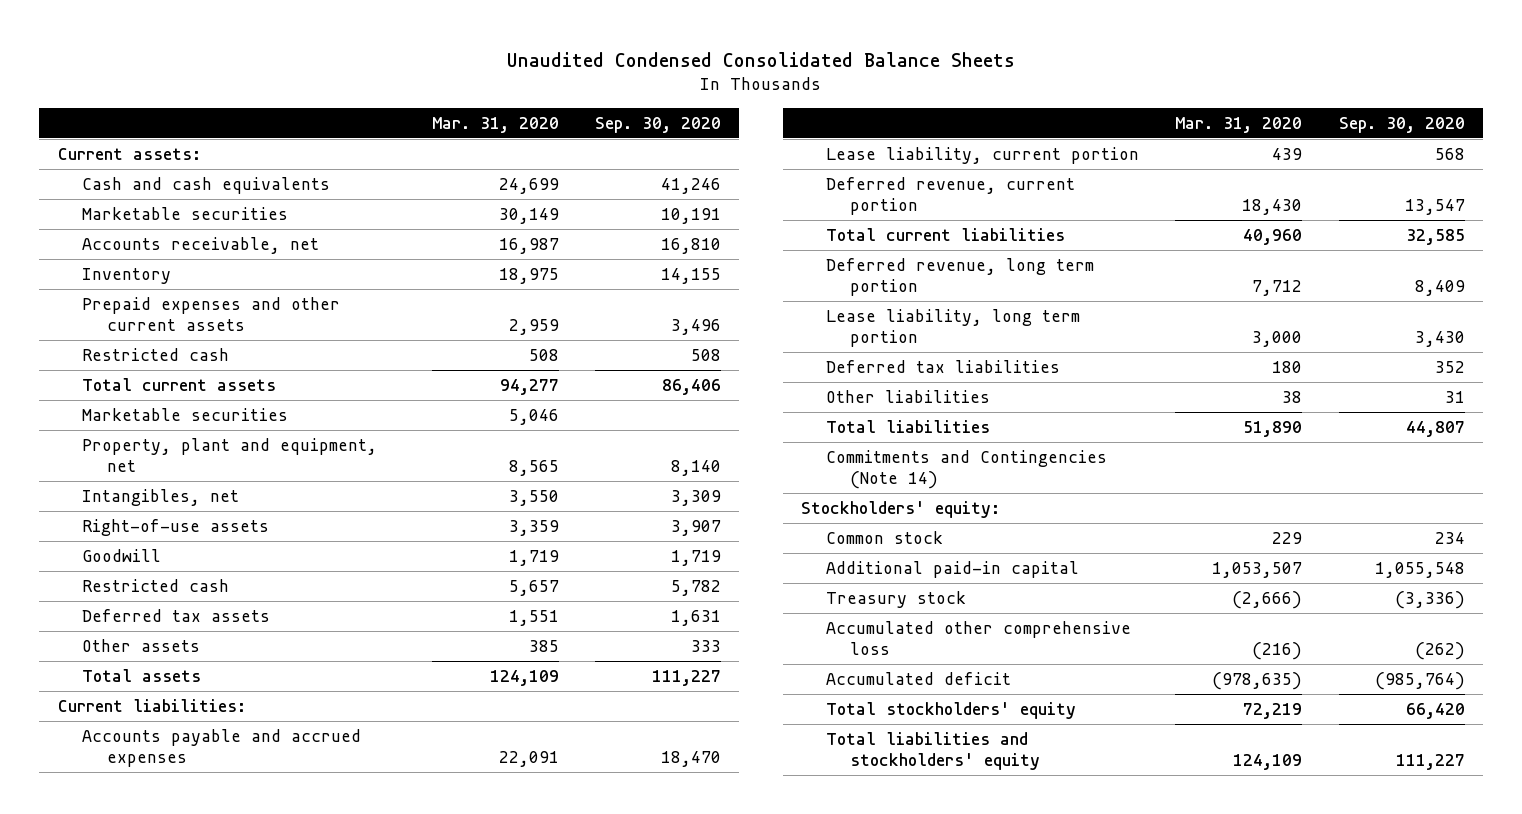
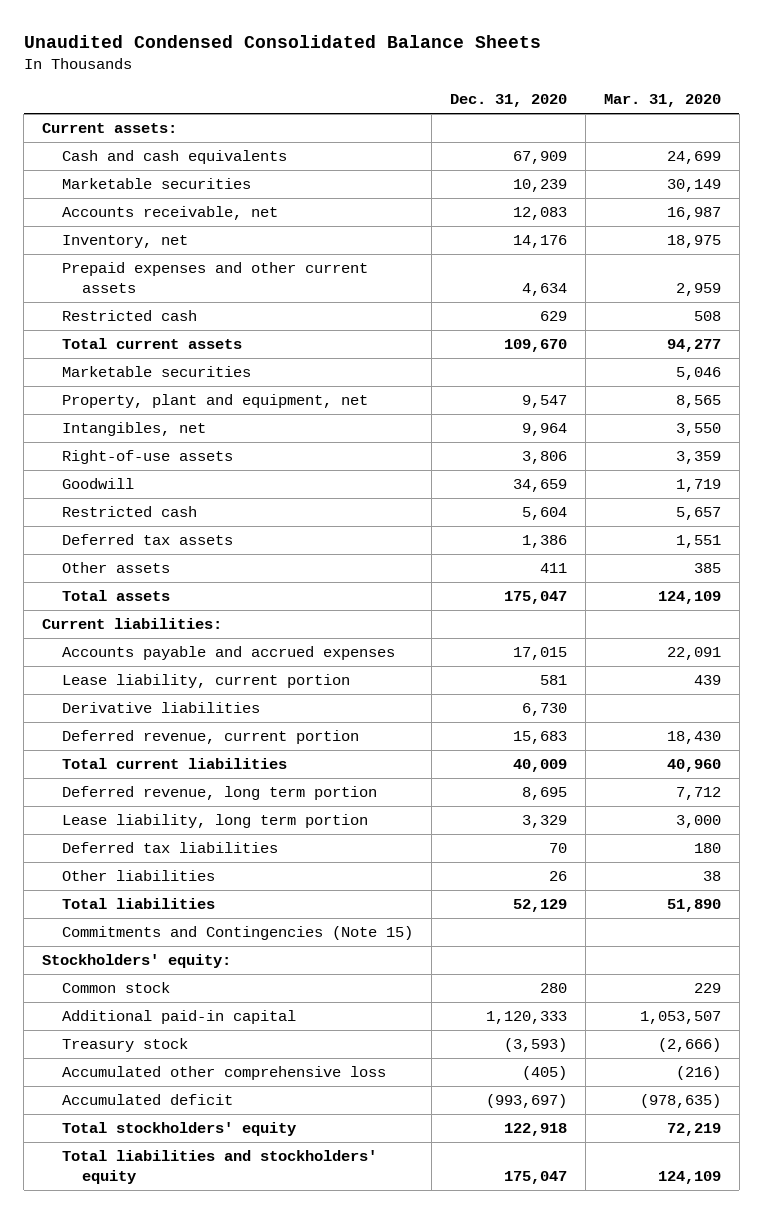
- | Mar. 31, 2020 | Sep. 30, 2020
+ | Dec. 31, 2020 | Mar. 31, 2020
- Inventory | 18,975 | 14,155
+ Inventory, net | 14,176 | 18,975
+ Derivative liabilities | 6,730 |
- Commitments and Contingencies (Note 14)
+ Commitments and Contingencies (Note 15)

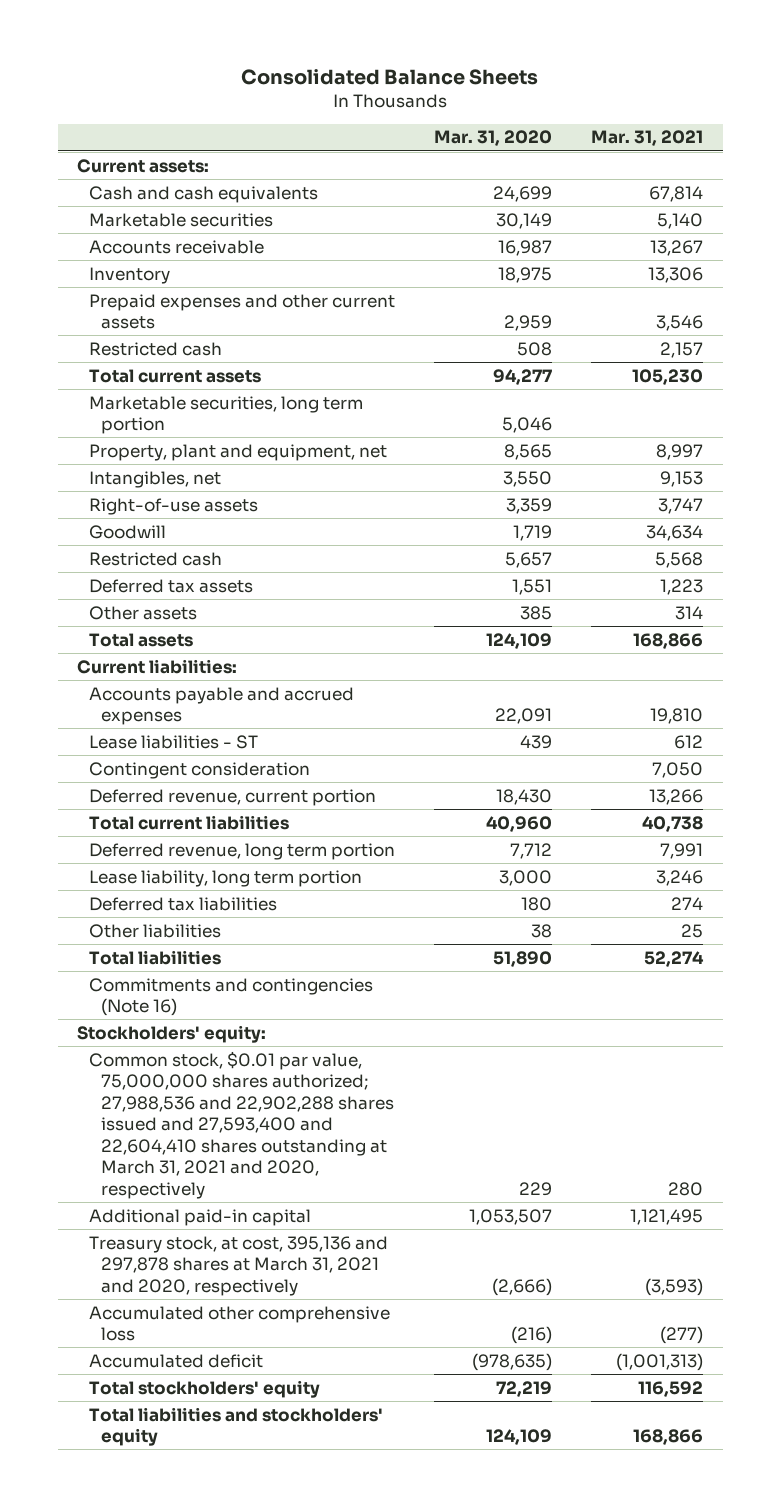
- Unaudited Condensed Consolidated Balance Sheets
+ Consolidated Balance Sheets
- | Dec. 31, 2020 | Mar. 31, 2020
+ | Mar. 31, 2020 | Mar. 31, 2021
- Accounts receivable, net | 12,083 | 16,987
- Inventory, net | 14,176 | 18,975
+ Accounts receivable | 16,987 | 13,267
+ Inventory | 18,975 | 13,306
- Marketable securities | | 5,046
+ Marketable securities, long term portion | 5,046 |
- Lease liability, current portion | 581 | 439
- Derivative liabilities | 6,730 |
+ Lease liabilities - ST | 439 | 612
+ Contingent consideration | | 7,050
- Commitments and Contingencies (Note 15)
+ Commitments and contingencies (Note 16)
- Common stock | 280 | 229
+ Common stock, $0.01 par value, 75,000,000 shares authorized; 27,988,536 and 22,902,288 shares issued and 27,593,400 and 22,604,410 shares outstanding at March 31, 2021 and 2020, respectively | 229 | 280
- Treasury stock | (3,593) | (2,666)
+ Treasury stock, at cost, 395,136 and 297,878 shares at March 31, 2021 and 2020, respectively | (2,666) | (3,593)

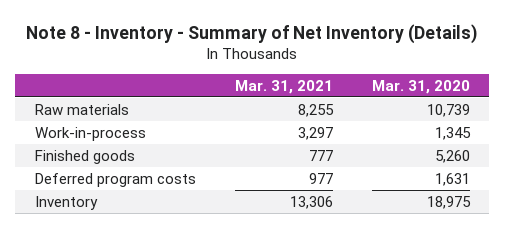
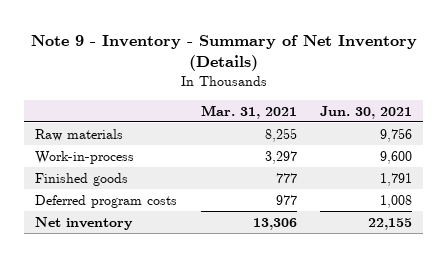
- Note 8 - Inventory - Summary of Net Inventory (Details)
+ Note 9 - Inventory - Summary of Net Inventory (Details)
- | Mar. 31, 2021 | Mar. 31, 2020
+ | Mar. 31, 2021 | Jun. 30, 2021
- Inventory | 13,306 | 18,975
+ Net inventory | 13,306 | 22,155

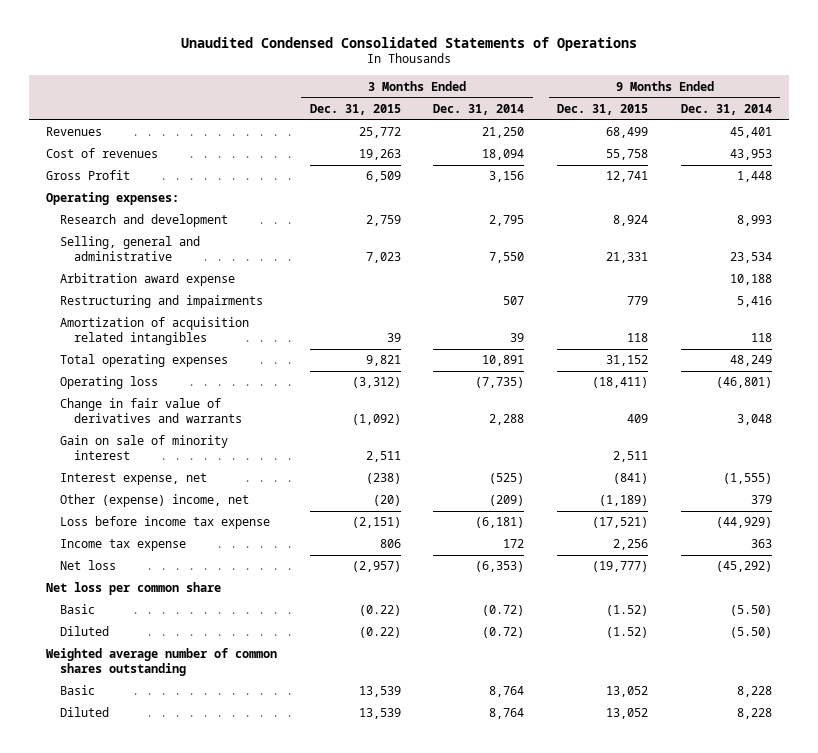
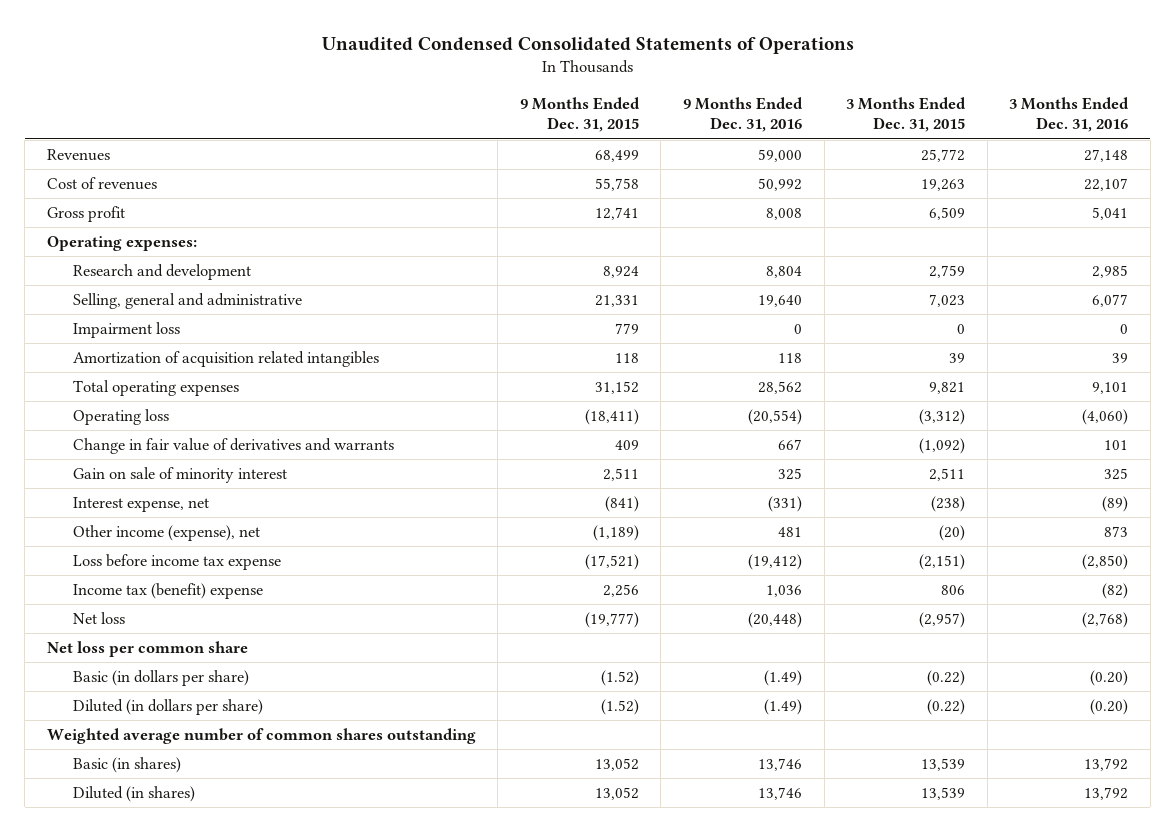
- | 3 Months Ended Dec. 31, 2015 | 3 Months Ended Dec. 31, 2014 | 9 Months Ended Dec. 31, 2015 | 9 Months Ended Dec. 31, 2014
+ | 9 Months Ended Dec. 31, 2015 | 9 Months Ended Dec. 31, 2016 | 3 Months Ended Dec. 31, 2015 | 3 Months Ended Dec. 31, 2016
- Gross Profit | 6,509 | 3,156 | 12,741 | 1,448
+ Gross profit | 12,741 | 8,008 | 6,509 | 5,041
- Arbitration award expense | | | | 10,188
- Restructuring and impairments | | 507 | 779 | 5,416
+ Impairment loss | 779 | 0 | 0 | 0
- Other (expense) income, net | (20) | (209) | (1,189) | 379
+ Other income (expense), net | (1,189) | 481 | (20) | 873
- Income tax expense | 806 | 172 | 2,256 | 363
+ Income tax (benefit) expense | 2,256 | 1,036 | 806 | (82)
- Basic | (0.22) | (0.72) | (1.52) | (5.50)
- Diluted | (0.22) | (0.72) | (1.52) | (5.50)
+ Basic (in dollars per share) | (1.52) | (1.49) | (0.22) | (0.20)
+ Diluted (in dollars per share) | (1.52) | (1.49) | (0.22) | (0.20)
- Basic | 13,539 | 8,764 | 13,052 | 8,228
- Diluted | 13,539 | 8,764 | 13,052 | 8,228
+ Basic (in shares) | 13,052 | 13,746 | 13,539 | 13,792
+ Diluted (in shares) | 13,052 | 13,746 | 13,539 | 13,792

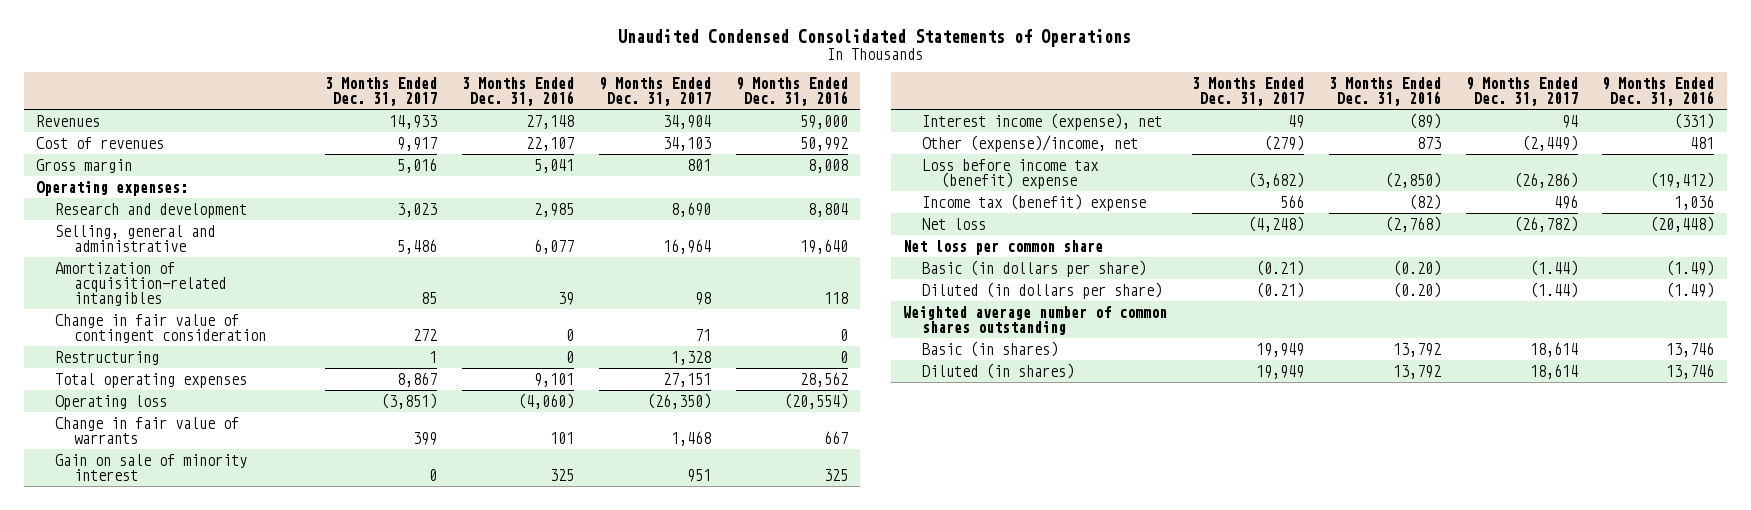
- | 9 Months Ended Dec. 31, 2015 | 9 Months Ended Dec. 31, 2016 | 3 Months Ended Dec. 31, 2015 | 3 Months Ended Dec. 31, 2016
+ | 3 Months Ended Dec. 31, 2017 | 3 Months Ended Dec. 31, 2016 | 9 Months Ended Dec. 31, 2017 | 9 Months Ended Dec. 31, 2016
- Gross profit | 12,741 | 8,008 | 6,509 | 5,041
+ Gross margin | 5,016 | 5,041 | 801 | 8,008
- Impairment loss | 779 | 0 | 0 | 0
- Amortization of acquisition related intangibles | 118 | 118 | 39 | 39
+ Amortization of acquisition-related intangibles | 85 | 39 | 98 | 118
+ Change in fair value of contingent consideration | 272 | 0 | 71 | 0
+ Restructuring | 1 | 0 | 1,328 | 0
- Change in fair value of derivatives and warrants | 409 | 667 | (1,092) | 101
+ Change in fair value of warrants | 399 | 101 | 1,468 | 667
- Interest expense, net | (841) | (331) | (238) | (89)
- Other income (expense), net | (1,189) | 481 | (20) | 873
- Loss before income tax expense | (17,521) | (19,412) | (2,151) | (2,850)
+ Interest income (expense), net | 49 | (89) | 94 | (331)
+ Other (expense)/income, net | (279) | 873 | (2,449) | 481
+ Loss before income tax (benefit) expense | (3,682) | (2,850) | (26,286) | (19,412)

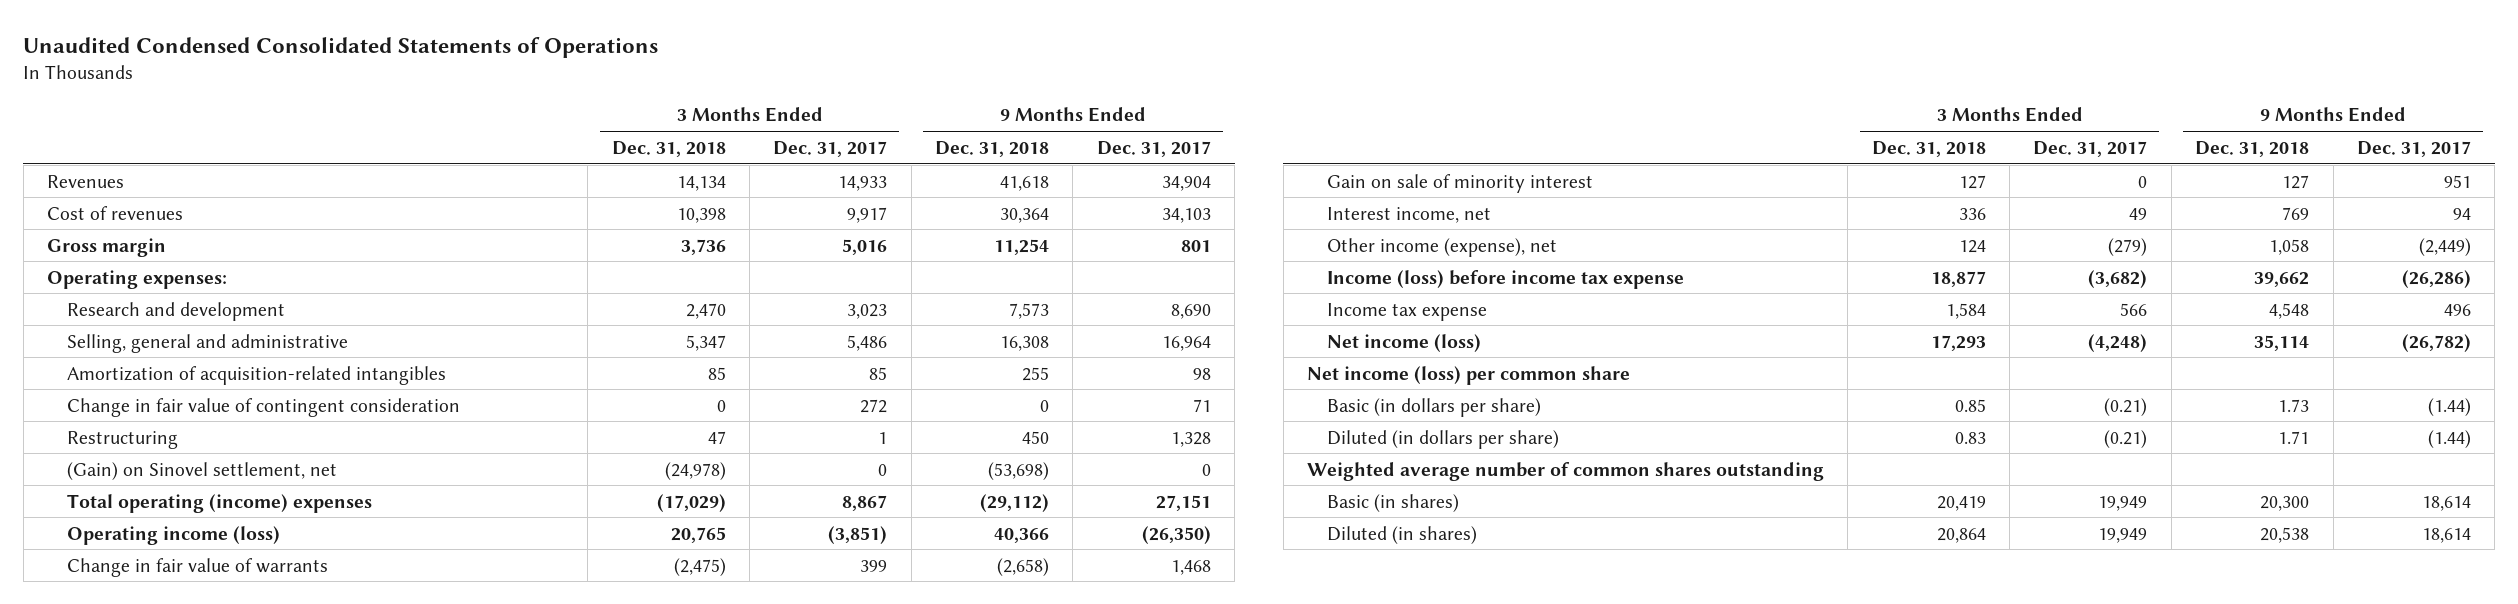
- | 3 Months Ended Dec. 31, 2017 | 3 Months Ended Dec. 31, 2016 | 9 Months Ended Dec. 31, 2017 | 9 Months Ended Dec. 31, 2016
+ | 3 Months Ended Dec. 31, 2018 | 3 Months Ended Dec. 31, 2017 | 9 Months Ended Dec. 31, 2018 | 9 Months Ended Dec. 31, 2017
- Total operating expenses | 8,867 | 9,101 | 27,151 | 28,562
- Operating loss | (3,851) | (4,060) | (26,350) | (20,554)
+ (Gain) on Sinovel settlement, net | (24,978) | 0 | (53,698) | 0
+ Total operating (income) expenses | (17,029) | 8,867 | (29,112) | 27,151
+ Operating income (loss) | 20,765 | (3,851) | 40,366 | (26,350)
- Interest income (expense), net | 49 | (89) | 94 | (331)
- Other (expense)/income, net | (279) | 873 | (2,449) | 481
- Loss before income tax (benefit) expense | (3,682) | (2,850) | (26,286) | (19,412)
- Income tax (benefit) expense | 566 | (82) | 496 | 1,036
- Net loss | (4,248) | (2,768) | (26,782) | (20,448)
- Net loss per common share
+ Interest income, net | 336 | 49 | 769 | 94
+ Other income (expense), net | 124 | (279) | 1,058 | (2,449)
+ Income (loss) before income tax expense | 18,877 | (3,682) | 39,662 | (26,286)
+ Income tax expense | 1,584 | 566 | 4,548 | 496
+ Net income (loss) | 17,293 | (4,248) | 35,114 | (26,782)
+ Net income (loss) per common share

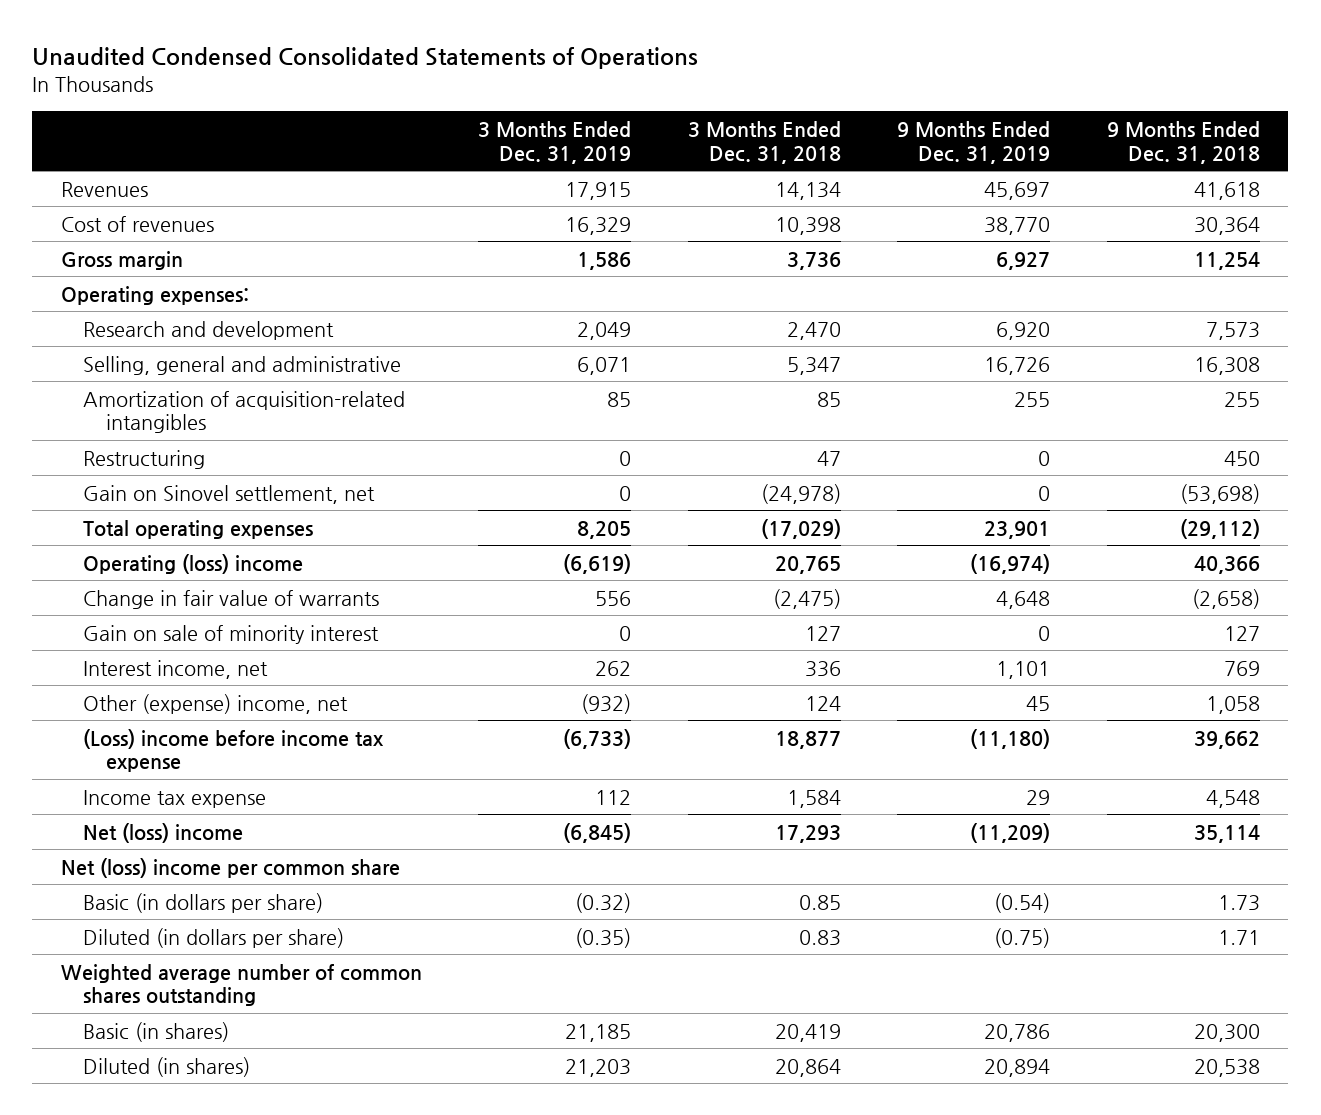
- | 3 Months Ended Dec. 31, 2018 | 3 Months Ended Dec. 31, 2017 | 9 Months Ended Dec. 31, 2018 | 9 Months Ended Dec. 31, 2017
+ | 3 Months Ended Dec. 31, 2019 | 3 Months Ended Dec. 31, 2018 | 9 Months Ended Dec. 31, 2019 | 9 Months Ended Dec. 31, 2018
- Change in fair value of contingent consideration | 0 | 272 | 0 | 71
- (Gain) on Sinovel settlement, net | (24,978) | 0 | (53,698) | 0
- Total operating (income) expenses | (17,029) | 8,867 | (29,112) | 27,151
- Operating income (loss) | 20,765 | (3,851) | 40,366 | (26,350)
+ Gain on Sinovel settlement, net | 0 | (24,978) | 0 | (53,698)
+ Total operating expenses | 8,205 | (17,029) | 23,901 | (29,112)
+ Operating (loss) income | (6,619) | 20,765 | (16,974) | 40,366
- Other income (expense), net | 124 | (279) | 1,058 | (2,449)
- Income (loss) before income tax expense | 18,877 | (3,682) | 39,662 | (26,286)
+ Other (expense) income, net | (932) | 124 | 45 | 1,058
+ (Loss) income before income tax expense | (6,733) | 18,877 | (11,180) | 39,662
- Net income (loss) | 17,293 | (4,248) | 35,114 | (26,782)
- Net income (loss) per common share
+ Net (loss) income | (6,845) | 17,293 | (11,209) | 35,114
+ Net (loss) income per common share

